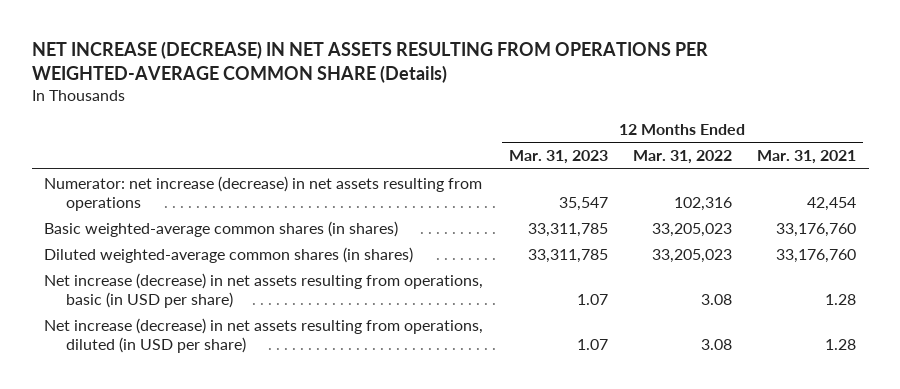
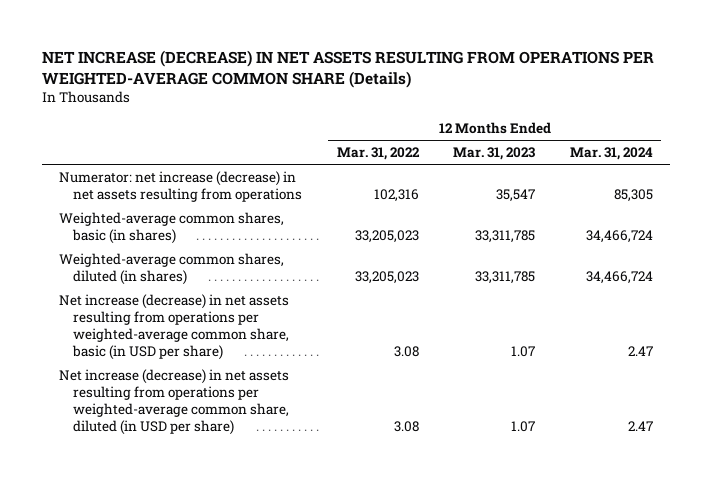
- | 12 Months Ended Mar. 31, 2023 | 12 Months Ended Mar. 31, 2022 | 12 Months Ended Mar. 31, 2021
+ | 12 Months Ended Mar. 31, 2022 | 12 Months Ended Mar. 31, 2023 | 12 Months Ended Mar. 31, 2024
- Basic weighted-average common shares (in shares) | 33,311,785 | 33,205,023 | 33,176,760
- Diluted weighted-average common shares (in shares) | 33,311,785 | 33,205,023 | 33,176,760
- Net increase (decrease) in net assets resulting from operations, basic (in USD per share) | 1.07 | 3.08 | 1.28
- Net increase (decrease) in net assets resulting from operations, diluted (in USD per share) | 1.07 | 3.08 | 1.28
+ Weighted-average common shares, basic (in shares) | 33,205,023 | 33,311,785 | 34,466,724
+ Weighted-average common shares, diluted (in shares) | 33,205,023 | 33,311,785 | 34,466,724
+ Net increase (decrease) in net assets resulting from operations per weighted-average common share, basic (in USD per share) | 3.08 | 1.07 | 2.47
+ Net increase (decrease) in net assets resulting from operations per weighted-average common share, diluted (in USD per share) | 3.08 | 1.07 | 2.47

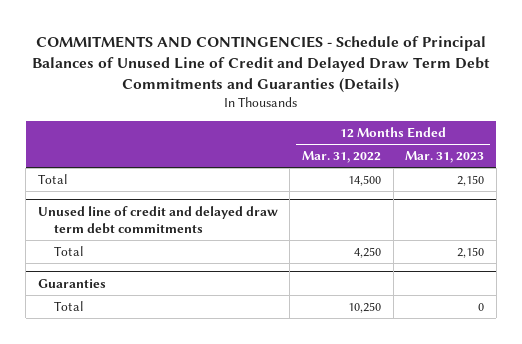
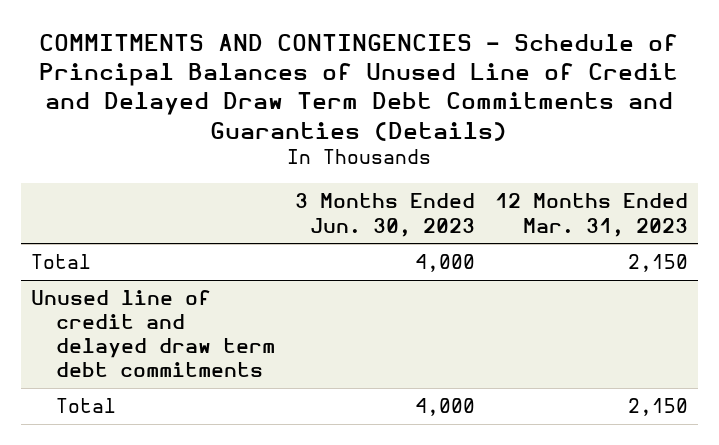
- | 12 Months Ended Mar. 31, 2022 | 12 Months Ended Mar. 31, 2023
+ | 3 Months Ended Jun. 30, 2023 | 12 Months Ended Mar. 31, 2023
- Guaranties
- Total | 10,250 | 0

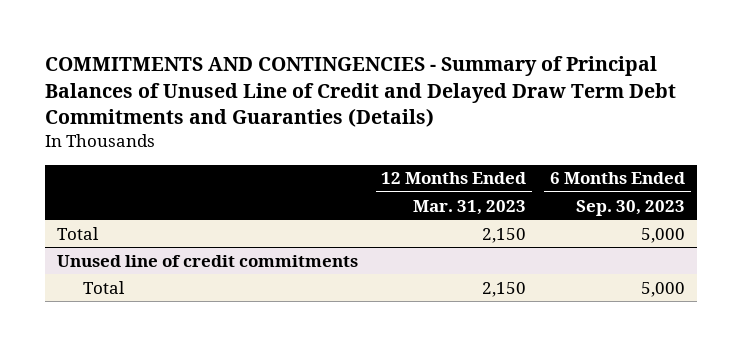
- COMMITMENTS AND CONTINGENCIES - Schedule of Principal Balances of Unused Line of Credit and Delayed Draw Term Debt Commitments and Guaranties (Details)
+ COMMITMENTS AND CONTINGENCIES - Summary of Principal Balances of Unused Line of Credit and Delayed Draw Term Debt Commitments and Guaranties (Details)
- | 3 Months Ended Jun. 30, 2023 | 12 Months Ended Mar. 31, 2023
+ | 12 Months Ended Mar. 31, 2023 | 6 Months Ended Sep. 30, 2023
- Unused line of credit and delayed draw term debt commitments
+ Unused line of credit commitments

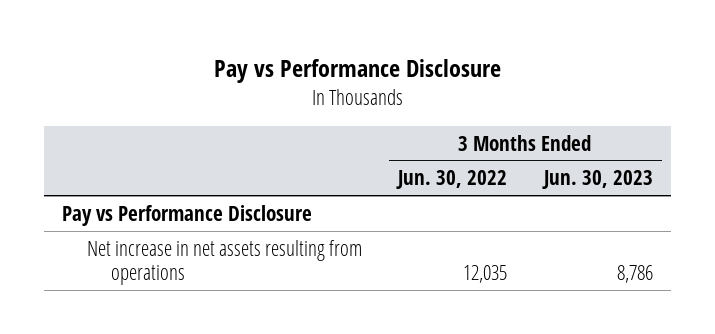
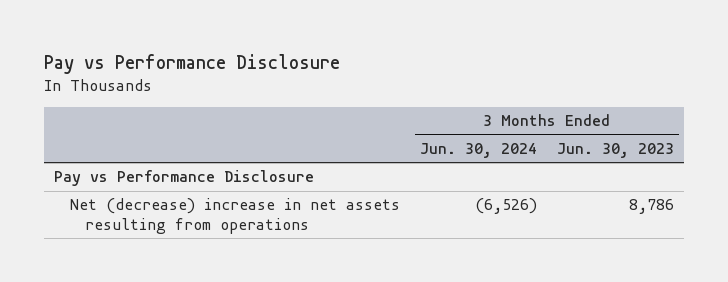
- | 3 Months Ended Jun. 30, 2022 | 3 Months Ended Jun. 30, 2023
+ | 3 Months Ended Jun. 30, 2024 | 3 Months Ended Jun. 30, 2023
- Net increase in net assets resulting from operations | 12,035 | 8,786
+ Net (decrease) increase in net assets resulting from operations | (6,526) | 8,786

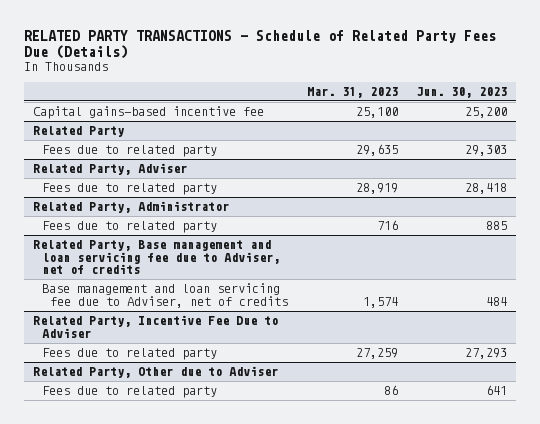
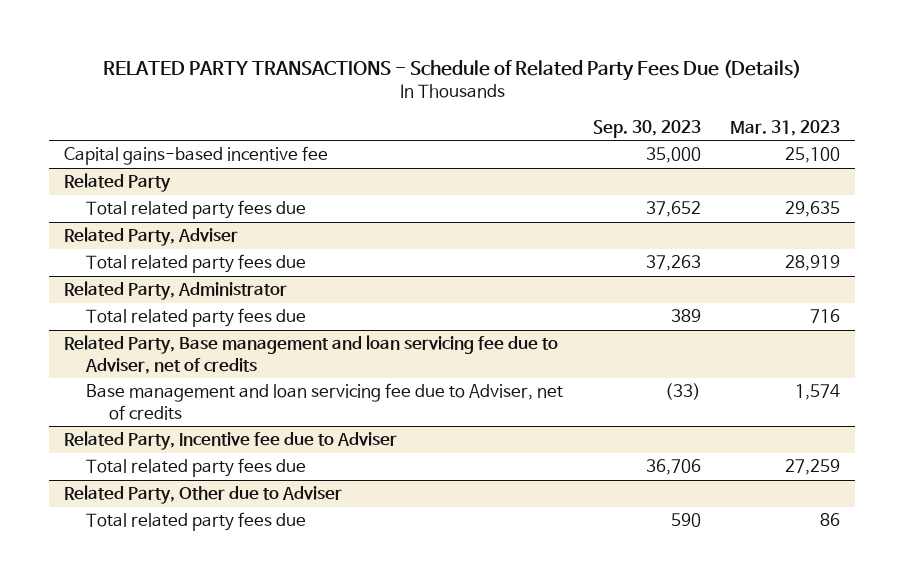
- | Mar. 31, 2023 | Jun. 30, 2023
+ | Sep. 30, 2023 | Mar. 31, 2023
@ Related Party
- Fees due to related party | 29,635 | 29,303
+ Total related party fees due | 37,652 | 29,635
@ Related Party, Adviser
- Fees due to related party | 28,919 | 28,418
+ Total related party fees due | 37,263 | 28,919
@ Related Party, Administrator
- Fees due to related party | 716 | 885
+ Total related party fees due | 389 | 716
- Related Party, Incentive Fee Due to Adviser
- Fees due to related party | 27,259 | 27,293
+ Related Party, Incentive fee due to Adviser
+ Total related party fees due | 36,706 | 27,259
@ Related Party, Other due to Adviser
- Fees due to related party | 86 | 641
+ Total related party fees due | 590 | 86

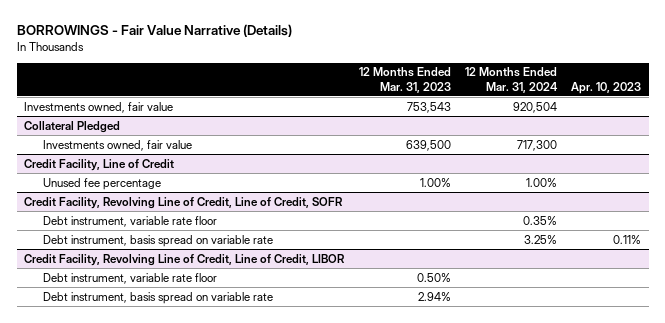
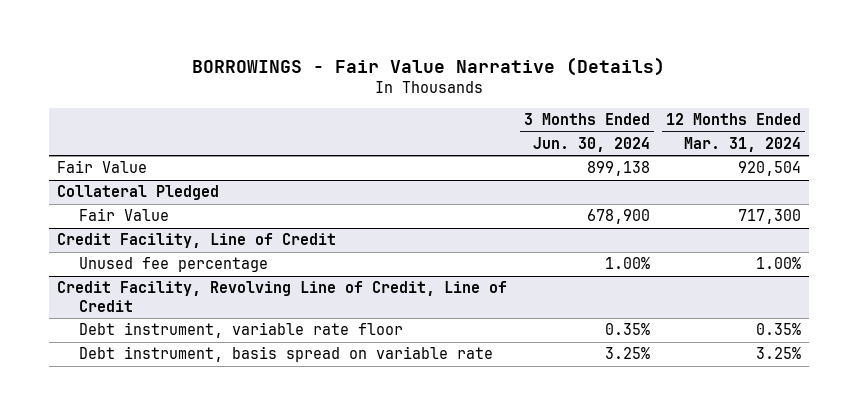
- | 12 Months Ended Mar. 31, 2023 | 12 Months Ended Mar. 31, 2024 | Apr. 10, 2023
+ | 3 Months Ended Jun. 30, 2024 | 12 Months Ended Mar. 31, 2024
- Investments owned, fair value | 753,543 | 920,504 |
+ Fair Value | 899,138 | 920,504
@ Collateral Pledged
- Investments owned, fair value | 639,500 | 717,300 |
+ Fair Value | 678,900 | 717,300
- Credit Facility, Revolving Line of Credit, Line of Credit, SOFR
+ Credit Facility, Revolving Line of Credit, Line of Credit
- Credit Facility, Revolving Line of Credit, Line of Credit, LIBOR
- Debt instrument, variable rate floor | 0.50% | |
- Debt instrument, basis spread on variable rate | 2.94% | |

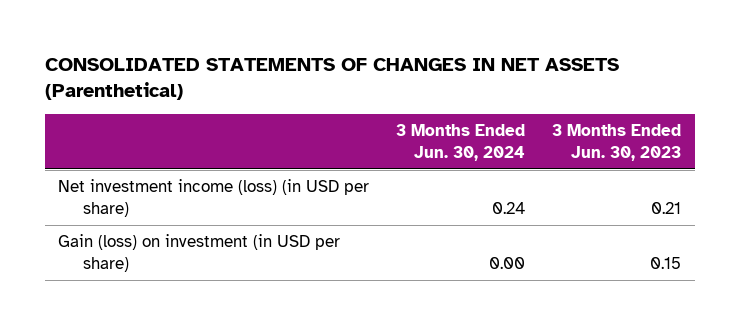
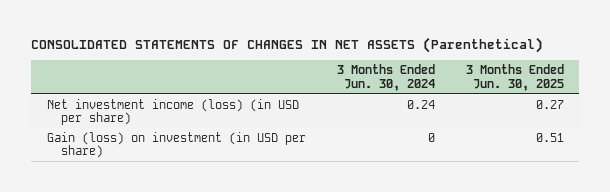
- | 3 Months Ended Jun. 30, 2024 | 3 Months Ended Jun. 30, 2023
+ | 3 Months Ended Jun. 30, 2024 | 3 Months Ended Jun. 30, 2025
- Gain (loss) on investment (in USD per share) | 0.00 | 0.15
+ Gain (loss) on investment (in USD per share) | 0 | 0.51

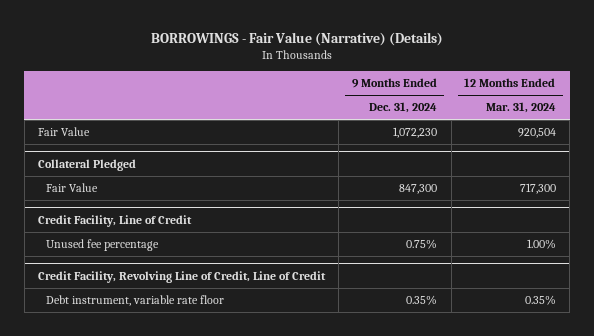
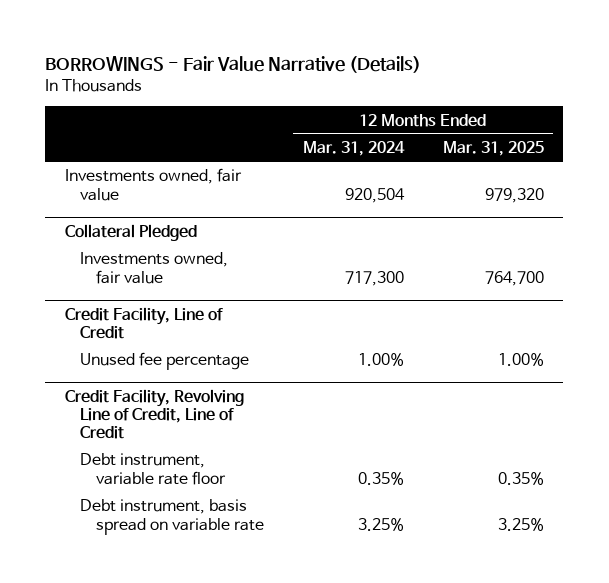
- BORROWINGS - Fair Value (Narrative) (Details)
+ BORROWINGS - Fair Value Narrative (Details)
- | 9 Months Ended Dec. 31, 2024 | 12 Months Ended Mar. 31, 2024
+ | 12 Months Ended Mar. 31, 2024 | 12 Months Ended Mar. 31, 2025
- Fair Value | 1,072,230 | 920,504
+ Investments owned, fair value | 920,504 | 979,320
@ Collateral Pledged
- Fair Value | 847,300 | 717,300
+ Investments owned, fair value | 717,300 | 764,700
@ Credit Facility, Revolving Line of Credit, Line of Credit
+ Debt instrument, basis spread on variable rate | 3.25% | 3.25%

